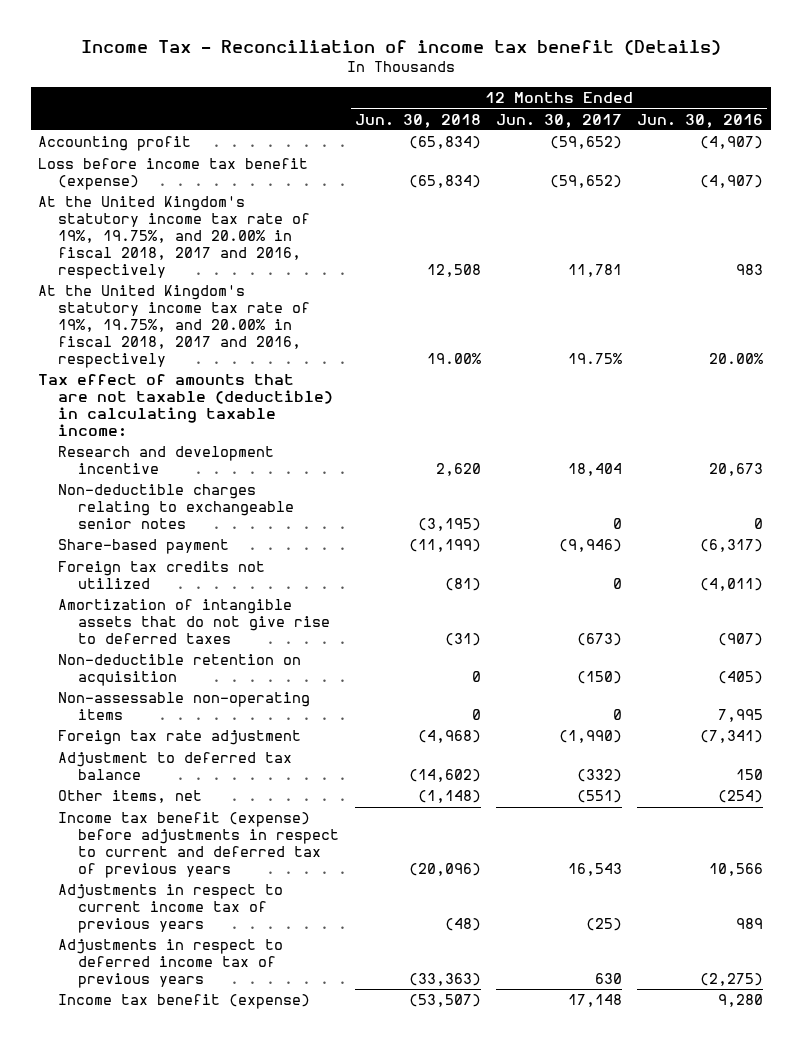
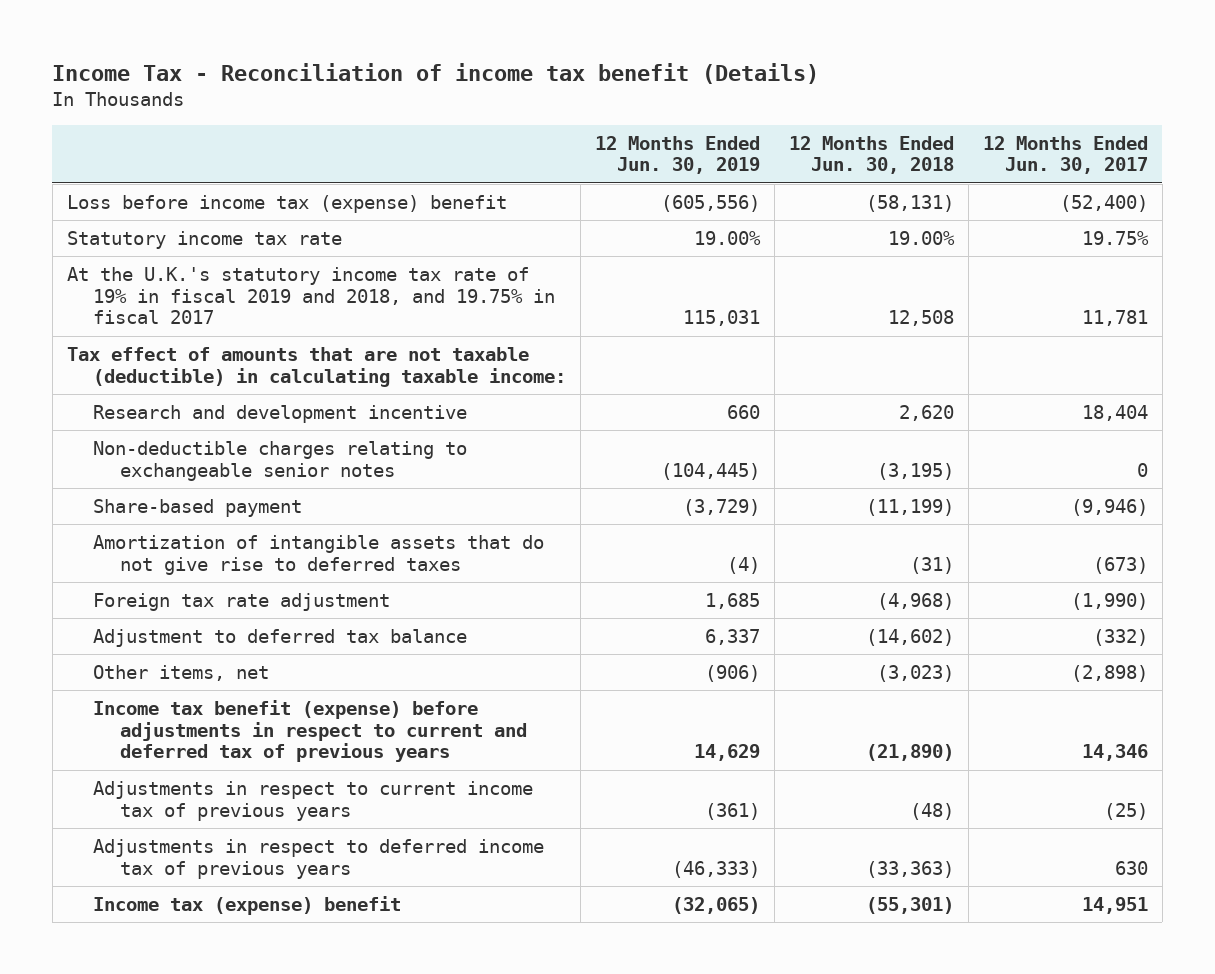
- | 12 Months Ended Jun. 30, 2018 | 12 Months Ended Jun. 30, 2017 | 12 Months Ended Jun. 30, 2016
+ | 12 Months Ended Jun. 30, 2019 | 12 Months Ended Jun. 30, 2018 | 12 Months Ended Jun. 30, 2017
- Accounting profit | (65,834) | (59,652) | (4,907)
- Loss before income tax benefit (expense) | (65,834) | (59,652) | (4,907)
- At the United Kingdom's statutory income tax rate of 19%, 19.75%, and 20.00% in fiscal 2018, 2017 and 2016, respectively | 12,508 | 11,781 | 983
- At the United Kingdom's statutory income tax rate of 19%, 19.75%, and 20.00% in fiscal 2018, 2017 and 2016, respectively | 19.00% | 19.75% | 20.00%
+ Loss before income tax (expense) benefit | (605,556) | (58,131) | (52,400)
+ Statutory income tax rate | 19.00% | 19.00% | 19.75%
+ At the U.K.'s statutory income tax rate of 19% in fiscal 2019 and 2018, and 19.75% in fiscal 2017 | 115,031 | 12,508 | 11,781
- Foreign tax credits not utilized | (81) | 0 | (4,011)
- Non-deductible retention on acquisition | 0 | (150) | (405)
- Non-assessable non-operating items | 0 | 0 | 7,995
- Other items, net | (1,148) | (551) | (254)
- Income tax benefit (expense) before adjustments in respect to current and deferred tax of previous years | (20,096) | 16,543 | 10,566
+ Other items, net | (906) | (3,023) | (2,898)
+ Income tax benefit (expense) before adjustments in respect to current and deferred tax of previous years | 14,629 | (21,890) | 14,346
- Income tax benefit (expense) | (53,507) | 17,148 | 9,280
+ Income tax (expense) benefit | (32,065) | (55,301) | 14,951

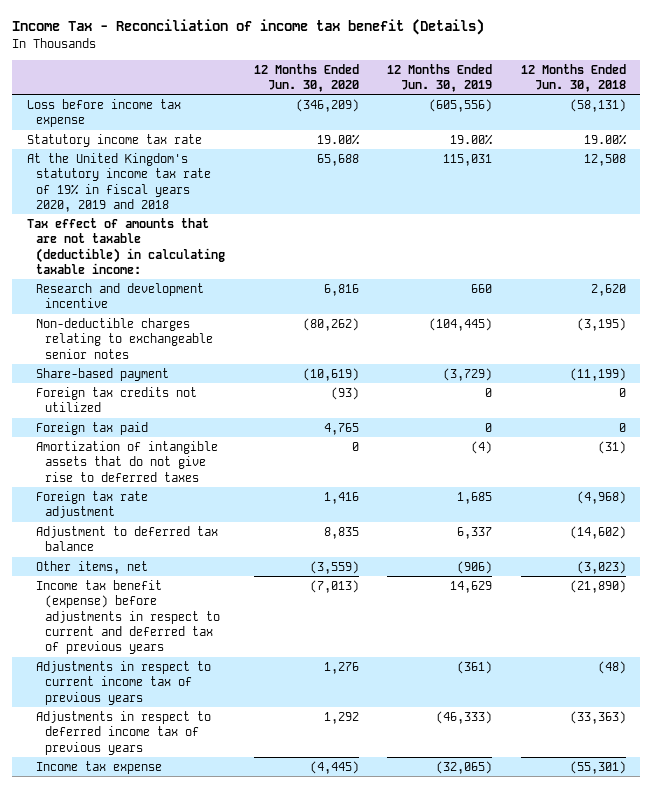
- | 12 Months Ended Jun. 30, 2019 | 12 Months Ended Jun. 30, 2018 | 12 Months Ended Jun. 30, 2017
+ | 12 Months Ended Jun. 30, 2020 | 12 Months Ended Jun. 30, 2019 | 12 Months Ended Jun. 30, 2018
- Loss before income tax (expense) benefit | (605,556) | (58,131) | (52,400)
+ Loss before income tax expense | (346,209) | (605,556) | (58,131)
- At the U.K.'s statutory income tax rate of 19% in fiscal 2019 and 2018, and 19.75% in fiscal 2017 | 115,031 | 12,508 | 11,781
+ At the United Kingdom's statutory income tax rate of 19% in fiscal years 2020, 2019 and 2018 | 65,688 | 115,031 | 12,508
+ Foreign tax credits not utilized | (93) | 0 | 0
+ Foreign tax paid | 4,765 | 0 | 0
- Income tax (expense) benefit | (32,065) | (55,301) | 14,951
+ Income tax expense | (4,445) | (32,065) | (55,301)

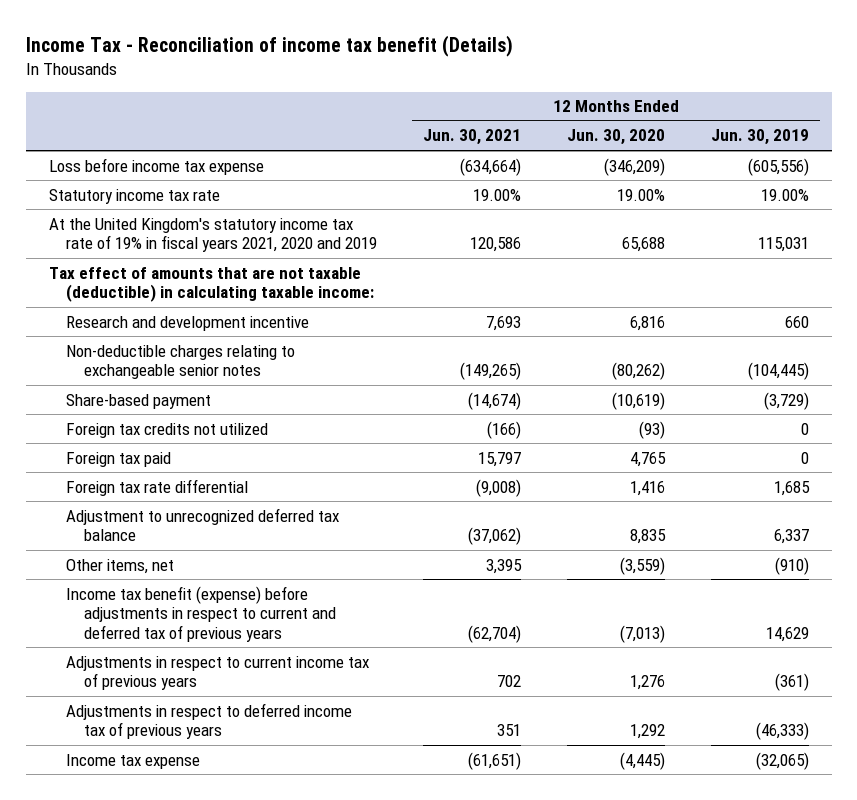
- | 12 Months Ended Jun. 30, 2020 | 12 Months Ended Jun. 30, 2019 | 12 Months Ended Jun. 30, 2018
+ | 12 Months Ended Jun. 30, 2021 | 12 Months Ended Jun. 30, 2020 | 12 Months Ended Jun. 30, 2019
- At the United Kingdom's statutory income tax rate of 19% in fiscal years 2020, 2019 and 2018 | 65,688 | 115,031 | 12,508
+ At the United Kingdom's statutory income tax rate of 19% in fiscal years 2021, 2020 and 2019 | 120,586 | 65,688 | 115,031
- Amortization of intangible assets that do not give rise to deferred taxes | 0 | (4) | (31)
- Foreign tax rate adjustment | 1,416 | 1,685 | (4,968)
- Adjustment to deferred tax balance | 8,835 | 6,337 | (14,602)
- Other items, net | (3,559) | (906) | (3,023)
+ Foreign tax rate differential | (9,008) | 1,416 | 1,685
+ Adjustment to unrecognized deferred tax balance | (37,062) | 8,835 | 6,337
+ Other items, net | 3,395 | (3,559) | (910)

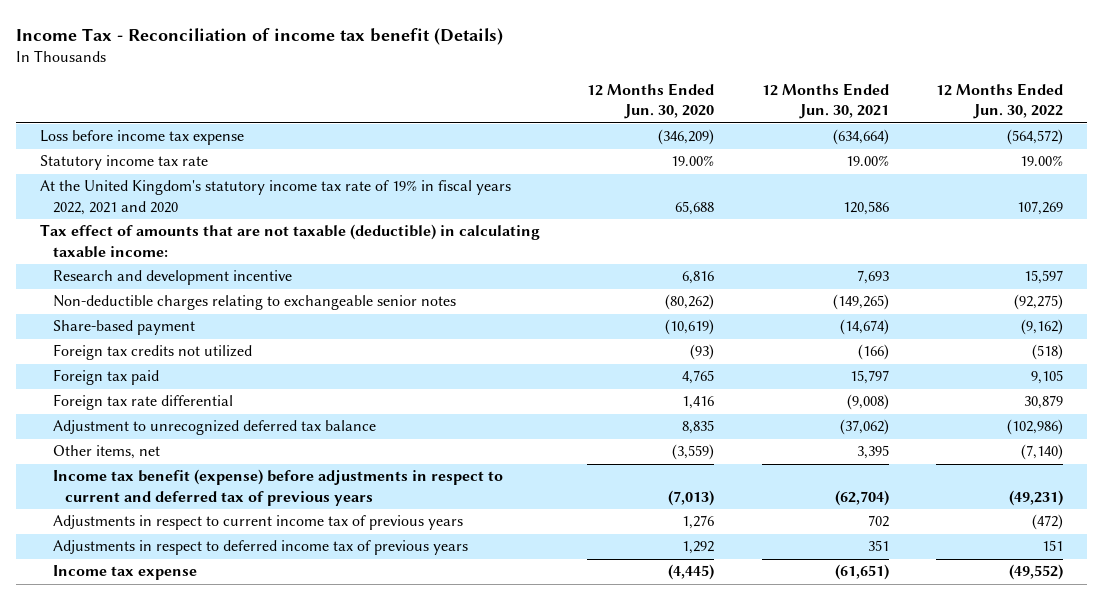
- | 12 Months Ended Jun. 30, 2021 | 12 Months Ended Jun. 30, 2020 | 12 Months Ended Jun. 30, 2019
+ | 12 Months Ended Jun. 30, 2020 | 12 Months Ended Jun. 30, 2021 | 12 Months Ended Jun. 30, 2022
- At the United Kingdom's statutory income tax rate of 19% in fiscal years 2021, 2020 and 2019 | 120,586 | 65,688 | 115,031
+ At the United Kingdom's statutory income tax rate of 19% in fiscal years 2022, 2021 and 2020 | 65,688 | 120,586 | 107,269

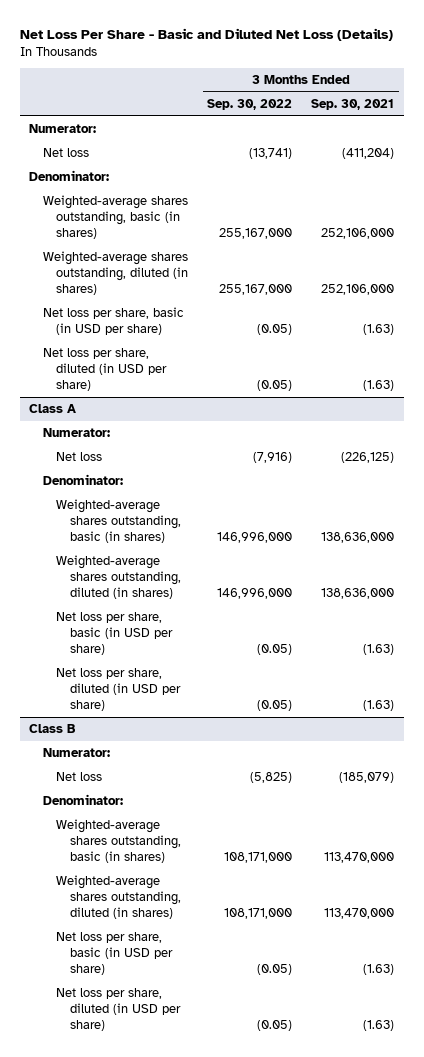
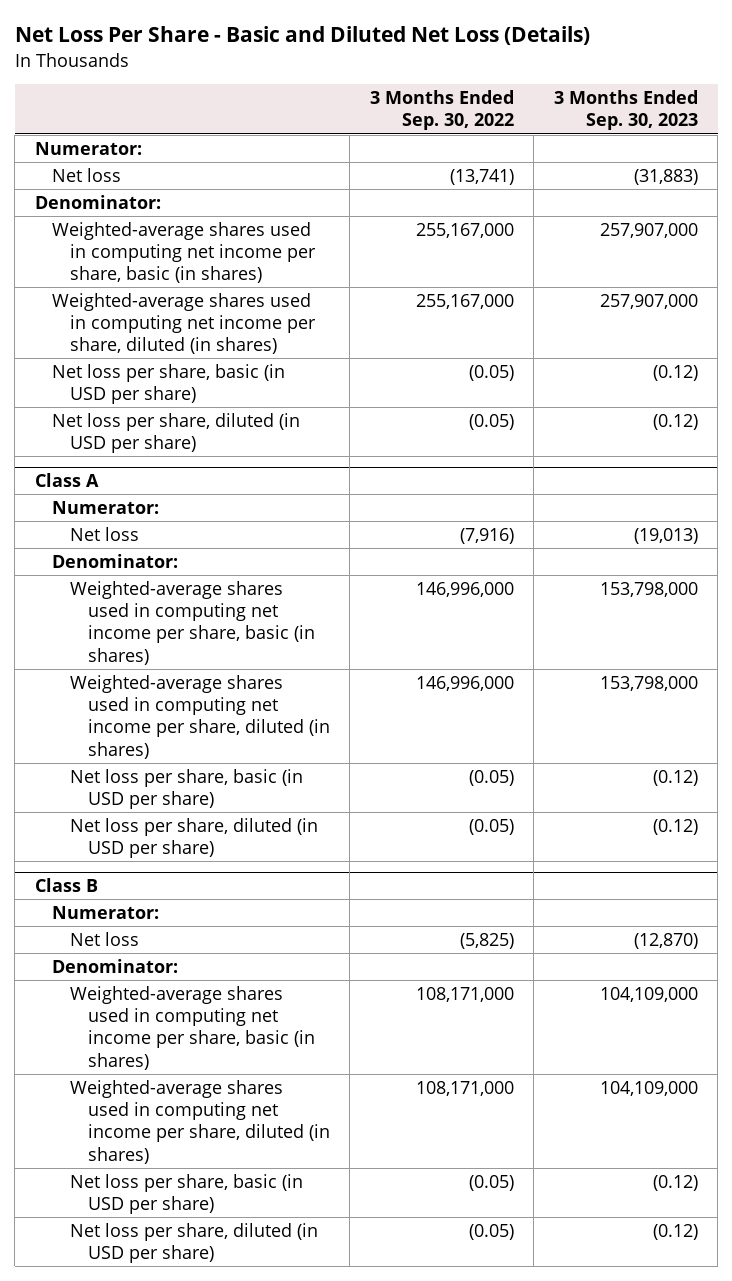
- | 3 Months Ended Sep. 30, 2022 | 3 Months Ended Sep. 30, 2021
+ | 3 Months Ended Sep. 30, 2022 | 3 Months Ended Sep. 30, 2023
- Weighted-average shares outstanding, basic (in shares) | 255,167,000 | 252,106,000
- Weighted-average shares outstanding, diluted (in shares) | 255,167,000 | 252,106,000
+ Weighted-average shares used in computing net income per share, basic (in shares) | 255,167,000 | 257,907,000
+ Weighted-average shares used in computing net income per share, diluted (in shares) | 255,167,000 | 257,907,000
@ Class A
- Weighted-average shares outstanding, basic (in shares) | 146,996,000 | 138,636,000
- Weighted-average shares outstanding, diluted (in shares) | 146,996,000 | 138,636,000
+ Weighted-average shares used in computing net income per share, basic (in shares) | 146,996,000 | 153,798,000
+ Weighted-average shares used in computing net income per share, diluted (in shares) | 146,996,000 | 153,798,000
@ Class B
- Weighted-average shares outstanding, basic (in shares) | 108,171,000 | 113,470,000
- Weighted-average shares outstanding, diluted (in shares) | 108,171,000 | 113,470,000
+ Weighted-average shares used in computing net income per share, basic (in shares) | 108,171,000 | 104,109,000
+ Weighted-average shares used in computing net income per share, diluted (in shares) | 108,171,000 | 104,109,000

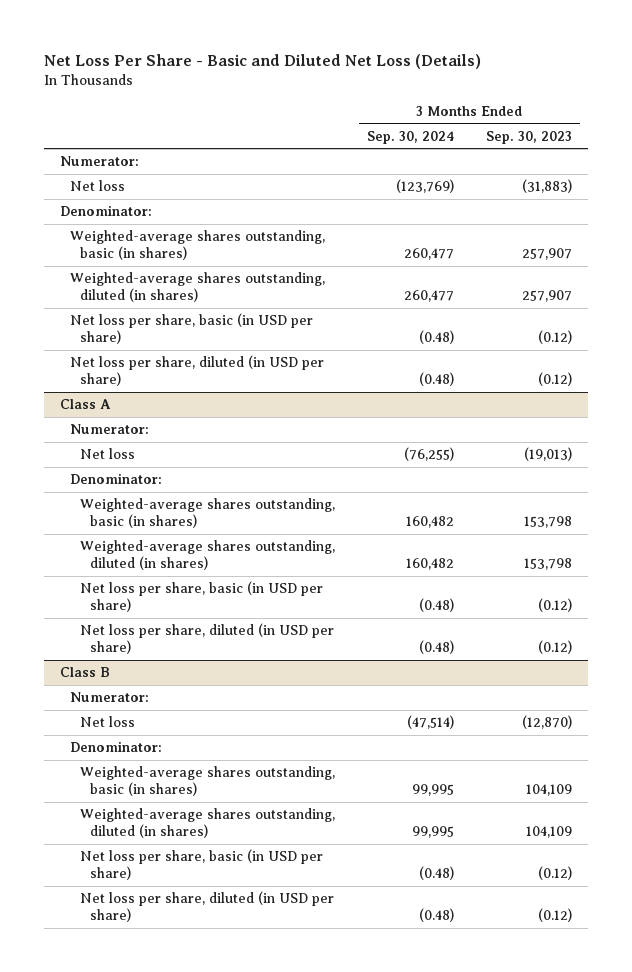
- | 3 Months Ended Sep. 30, 2022 | 3 Months Ended Sep. 30, 2023
+ | 3 Months Ended Sep. 30, 2024 | 3 Months Ended Sep. 30, 2023
- Weighted-average shares used in computing net income per share, basic (in shares) | 255,167,000 | 257,907,000
- Weighted-average shares used in computing net income per share, diluted (in shares) | 255,167,000 | 257,907,000
+ Weighted-average shares outstanding, basic (in shares) | 260,477 | 257,907
+ Weighted-average shares outstanding, diluted (in shares) | 260,477 | 257,907
@ Class A
- Weighted-average shares used in computing net income per share, basic (in shares) | 146,996,000 | 153,798,000
- Weighted-average shares used in computing net income per share, diluted (in shares) | 146,996,000 | 153,798,000
+ Weighted-average shares outstanding, basic (in shares) | 160,482 | 153,798
+ Weighted-average shares outstanding, diluted (in shares) | 160,482 | 153,798
@ Class B
- Weighted-average shares used in computing net income per share, basic (in shares) | 108,171,000 | 104,109,000
- Weighted-average shares used in computing net income per share, diluted (in shares) | 108,171,000 | 104,109,000
+ Weighted-average shares outstanding, basic (in shares) | 99,995 | 104,109
+ Weighted-average shares outstanding, diluted (in shares) | 99,995 | 104,109

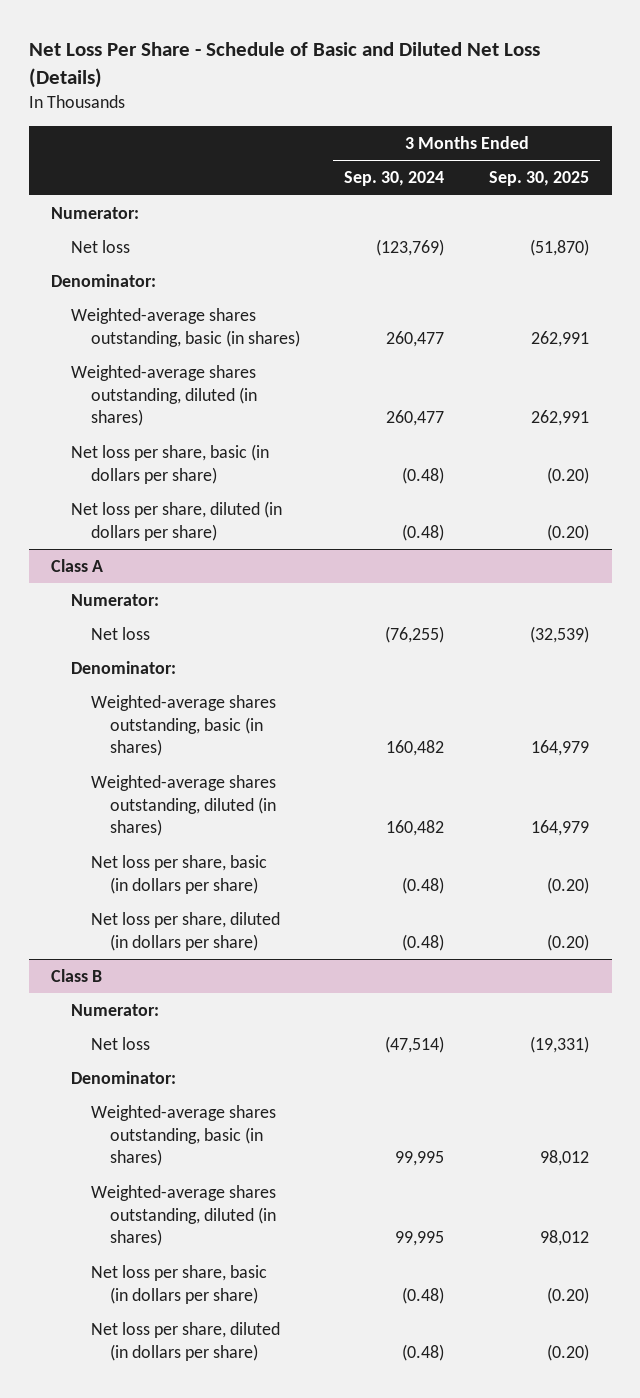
- Net Loss Per Share - Basic and Diluted Net Loss (Details)
+ Net Loss Per Share - Schedule of Basic and Diluted Net Loss (Details)
- | 3 Months Ended Sep. 30, 2024 | 3 Months Ended Sep. 30, 2023
+ | 3 Months Ended Sep. 30, 2024 | 3 Months Ended Sep. 30, 2025
- Net loss per share, basic (in USD per share) | (0.48) | (0.12)
- Net loss per share, diluted (in USD per share) | (0.48) | (0.12)
+ Net loss per share, basic (in dollars per share) | (0.48) | (0.20)
+ Net loss per share, diluted (in dollars per share) | (0.48) | (0.20)
@ Class A
- Net loss per share, basic (in USD per share) | (0.48) | (0.12)
- Net loss per share, diluted (in USD per share) | (0.48) | (0.12)
+ Net loss per share, basic (in dollars per share) | (0.48) | (0.20)
+ Net loss per share, diluted (in dollars per share) | (0.48) | (0.20)
@ Class B
- Net loss per share, basic (in USD per share) | (0.48) | (0.12)
- Net loss per share, diluted (in USD per share) | (0.48) | (0.12)
+ Net loss per share, basic (in dollars per share) | (0.48) | (0.20)
+ Net loss per share, diluted (in dollars per share) | (0.48) | (0.20)

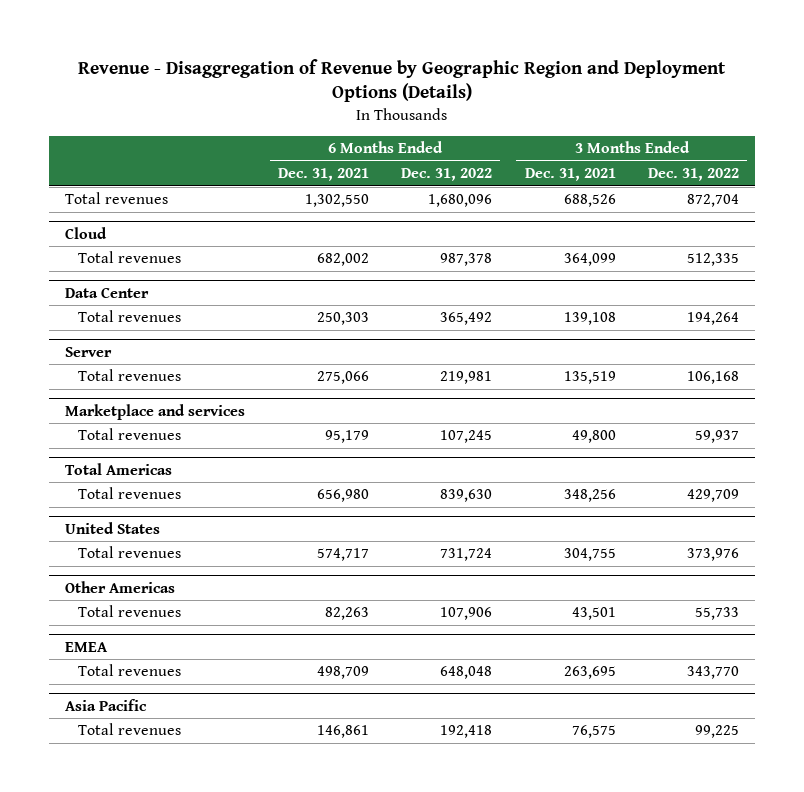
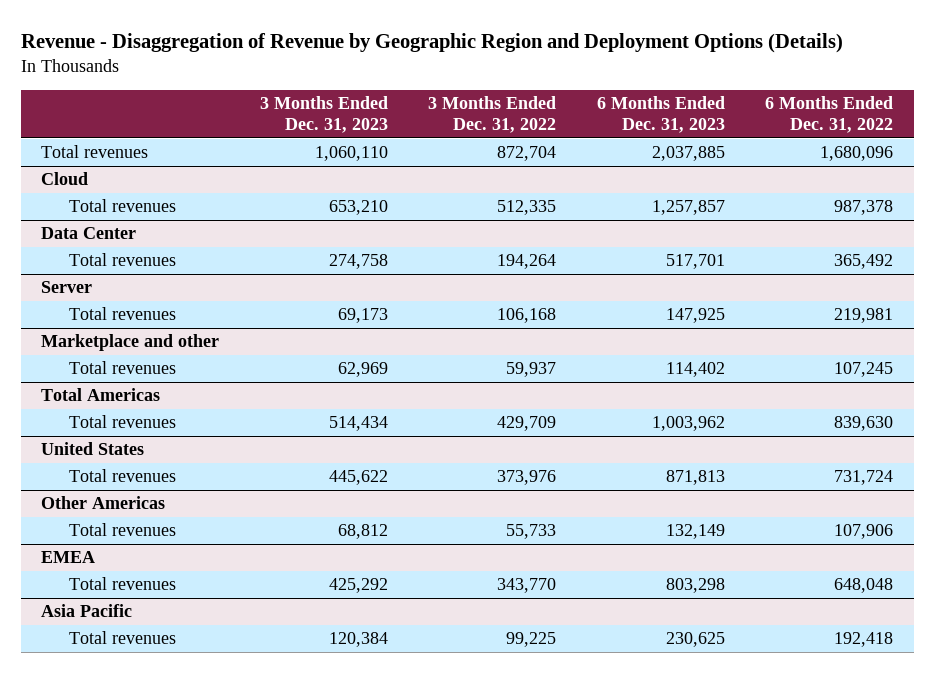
- | 6 Months Ended Dec. 31, 2021 | 6 Months Ended Dec. 31, 2022 | 3 Months Ended Dec. 31, 2021 | 3 Months Ended Dec. 31, 2022
+ | 3 Months Ended Dec. 31, 2023 | 3 Months Ended Dec. 31, 2022 | 6 Months Ended Dec. 31, 2023 | 6 Months Ended Dec. 31, 2022
- Marketplace and services
+ Marketplace and other

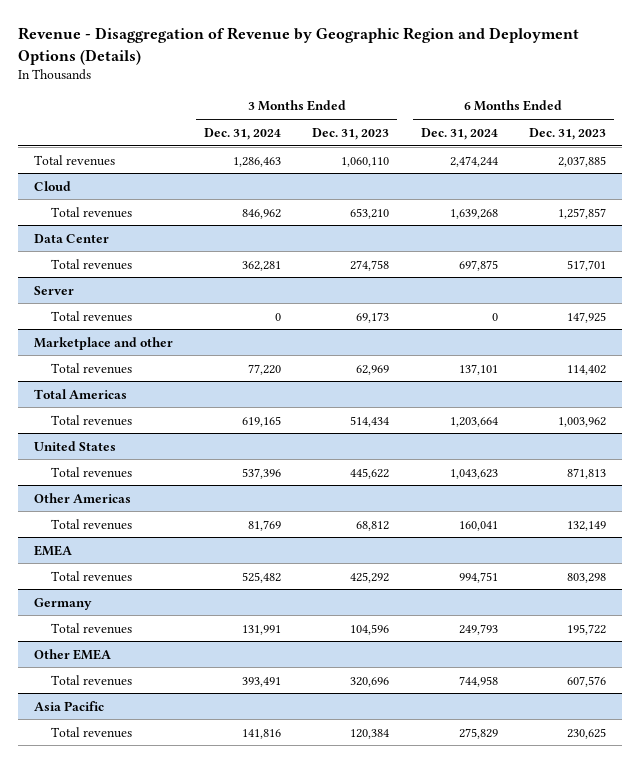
- | 3 Months Ended Dec. 31, 2023 | 3 Months Ended Dec. 31, 2022 | 6 Months Ended Dec. 31, 2023 | 6 Months Ended Dec. 31, 2022
+ | 3 Months Ended Dec. 31, 2024 | 3 Months Ended Dec. 31, 2023 | 6 Months Ended Dec. 31, 2024 | 6 Months Ended Dec. 31, 2023
+ Germany
+ Total revenues | 131,991 | 104,596 | 249,793 | 195,722
+ Other EMEA
+ Total revenues | 393,491 | 320,696 | 744,958 | 607,576

